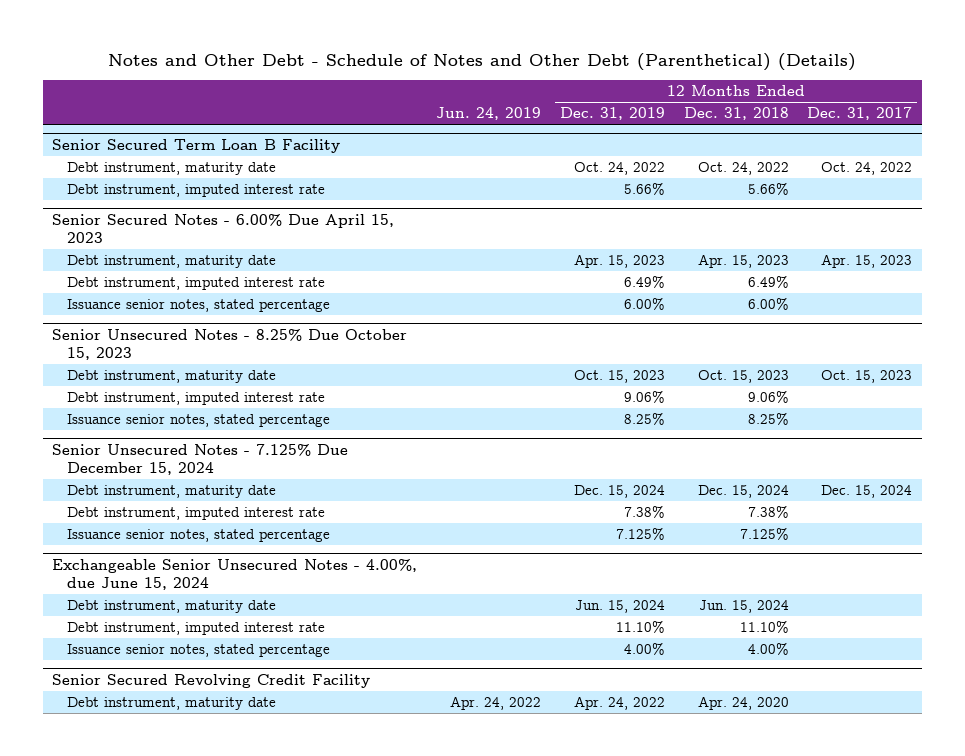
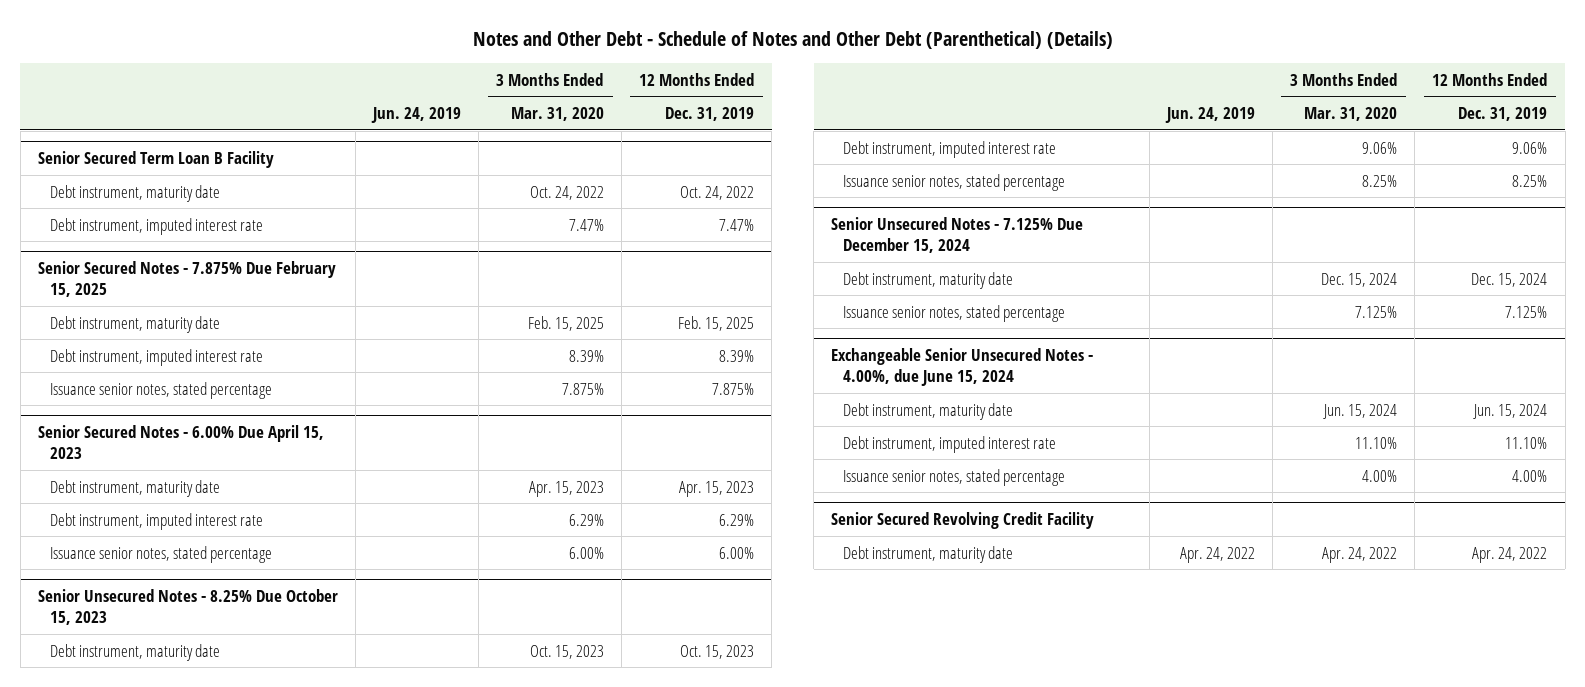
- | Jun. 24, 2019 | 12 Months Ended Dec. 31, 2019 | 12 Months Ended Dec. 31, 2018 | 12 Months Ended Dec. 31, 2017
+ | Jun. 24, 2019 | 3 Months Ended Mar. 31, 2020 | 12 Months Ended Dec. 31, 2019
@ Senior Secured Term Loan B Facility
- Debt instrument, imputed interest rate | | 5.66% | 5.66% |
+ Debt instrument, imputed interest rate | | 7.47% | 7.47%
+ Senior Secured Notes - 7.875% Due February 15, 2025
+ Debt instrument, maturity date | | Feb. 15, 2025 | Feb. 15, 2025
+ Debt instrument, imputed interest rate | | 8.39% | 8.39%
+ Issuance senior notes, stated percentage | | 7.875% | 7.875%
@ Senior Secured Notes - 6.00% Due April 15, 2023
- Debt instrument, imputed interest rate | | 6.49% | 6.49% |
+ Debt instrument, imputed interest rate | | 6.29% | 6.29%
@ Senior Unsecured Notes - 7.125% Due December 15, 2024
- Debt instrument, imputed interest rate | | 7.38% | 7.38% |

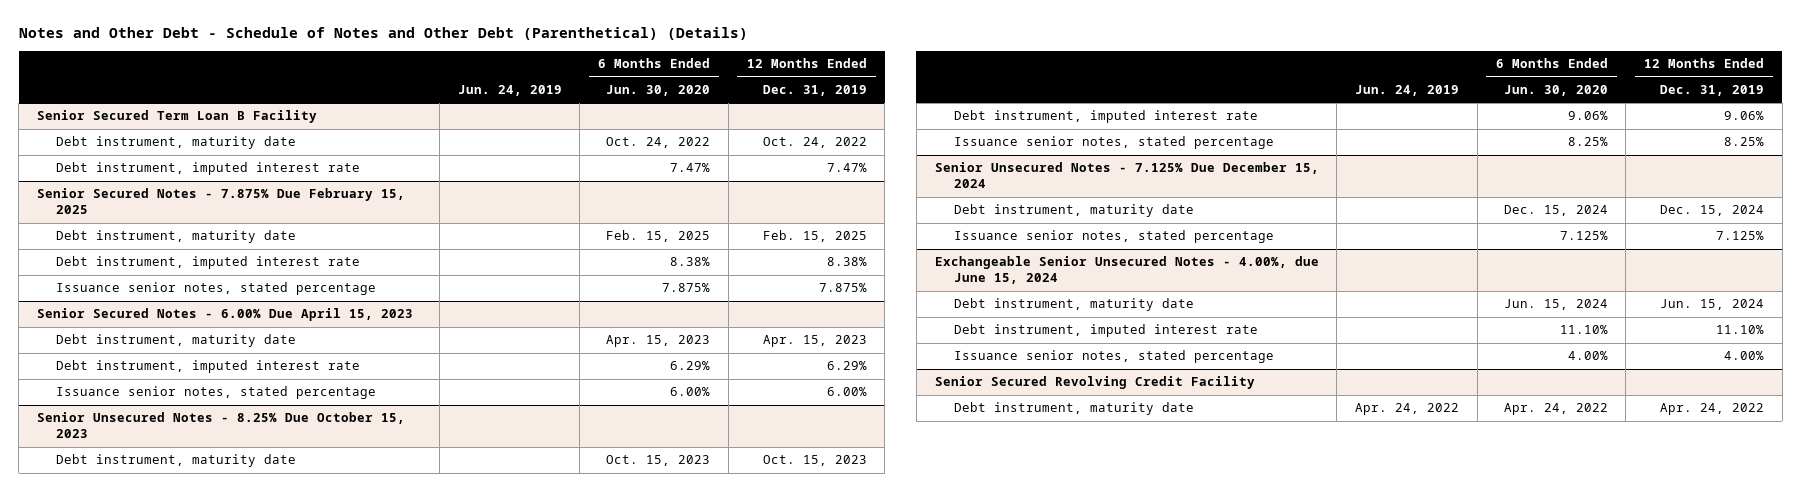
- | Jun. 24, 2019 | 3 Months Ended Mar. 31, 2020 | 12 Months Ended Dec. 31, 2019
+ | Jun. 24, 2019 | 6 Months Ended Jun. 30, 2020 | 12 Months Ended Dec. 31, 2019
@ Senior Secured Notes - 7.875% Due February 15, 2025
- Debt instrument, imputed interest rate | | 8.39% | 8.39%
+ Debt instrument, imputed interest rate | | 8.38% | 8.38%

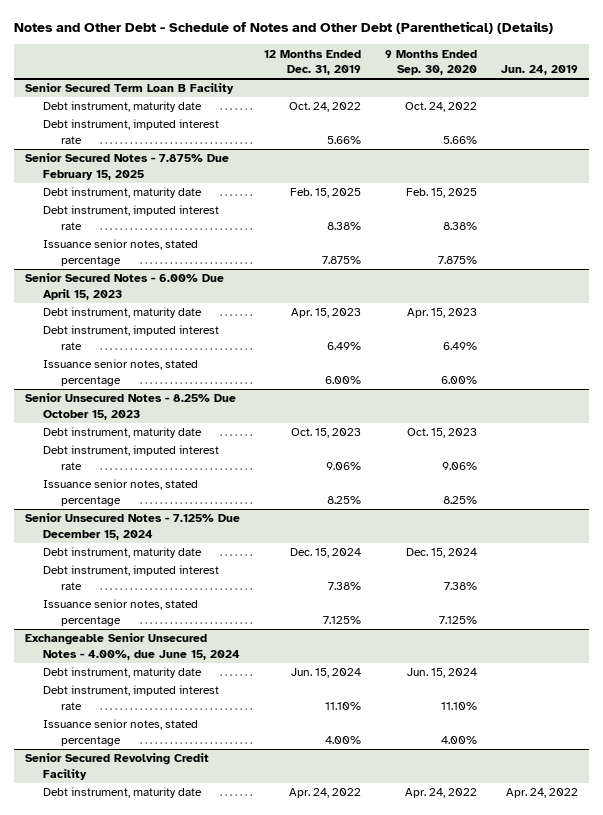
- | Jun. 24, 2019 | 6 Months Ended Jun. 30, 2020 | 12 Months Ended Dec. 31, 2019
+ | 12 Months Ended Dec. 31, 2019 | 9 Months Ended Sep. 30, 2020 | Jun. 24, 2019
@ Senior Secured Term Loan B Facility
- Debt instrument, imputed interest rate | | 7.47% | 7.47%
+ Debt instrument, imputed interest rate | 5.66% | 5.66% |
@ Senior Secured Notes - 6.00% Due April 15, 2023
- Debt instrument, imputed interest rate | | 6.29% | 6.29%
+ Debt instrument, imputed interest rate | 6.49% | 6.49% |
@ Senior Unsecured Notes - 7.125% Due December 15, 2024
+ Debt instrument, imputed interest rate | 7.38% | 7.38% |

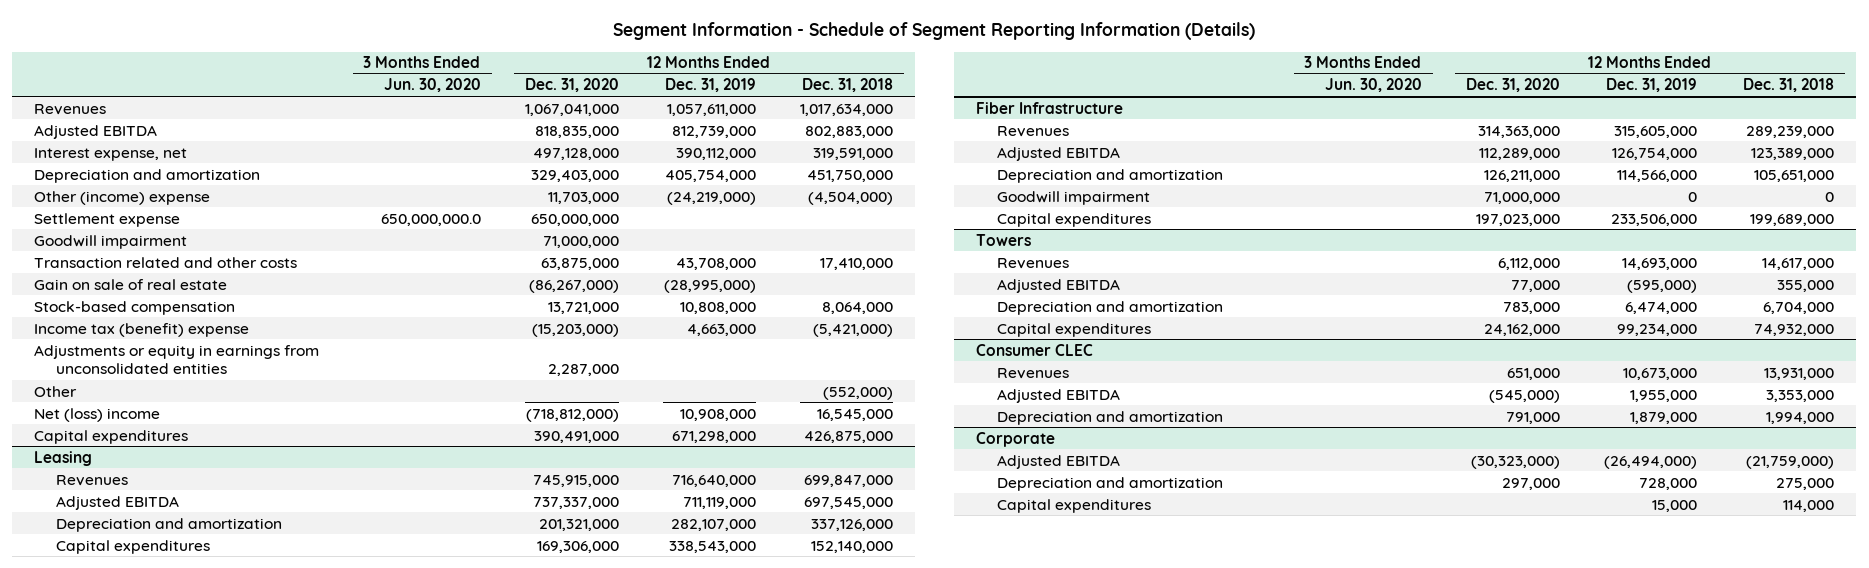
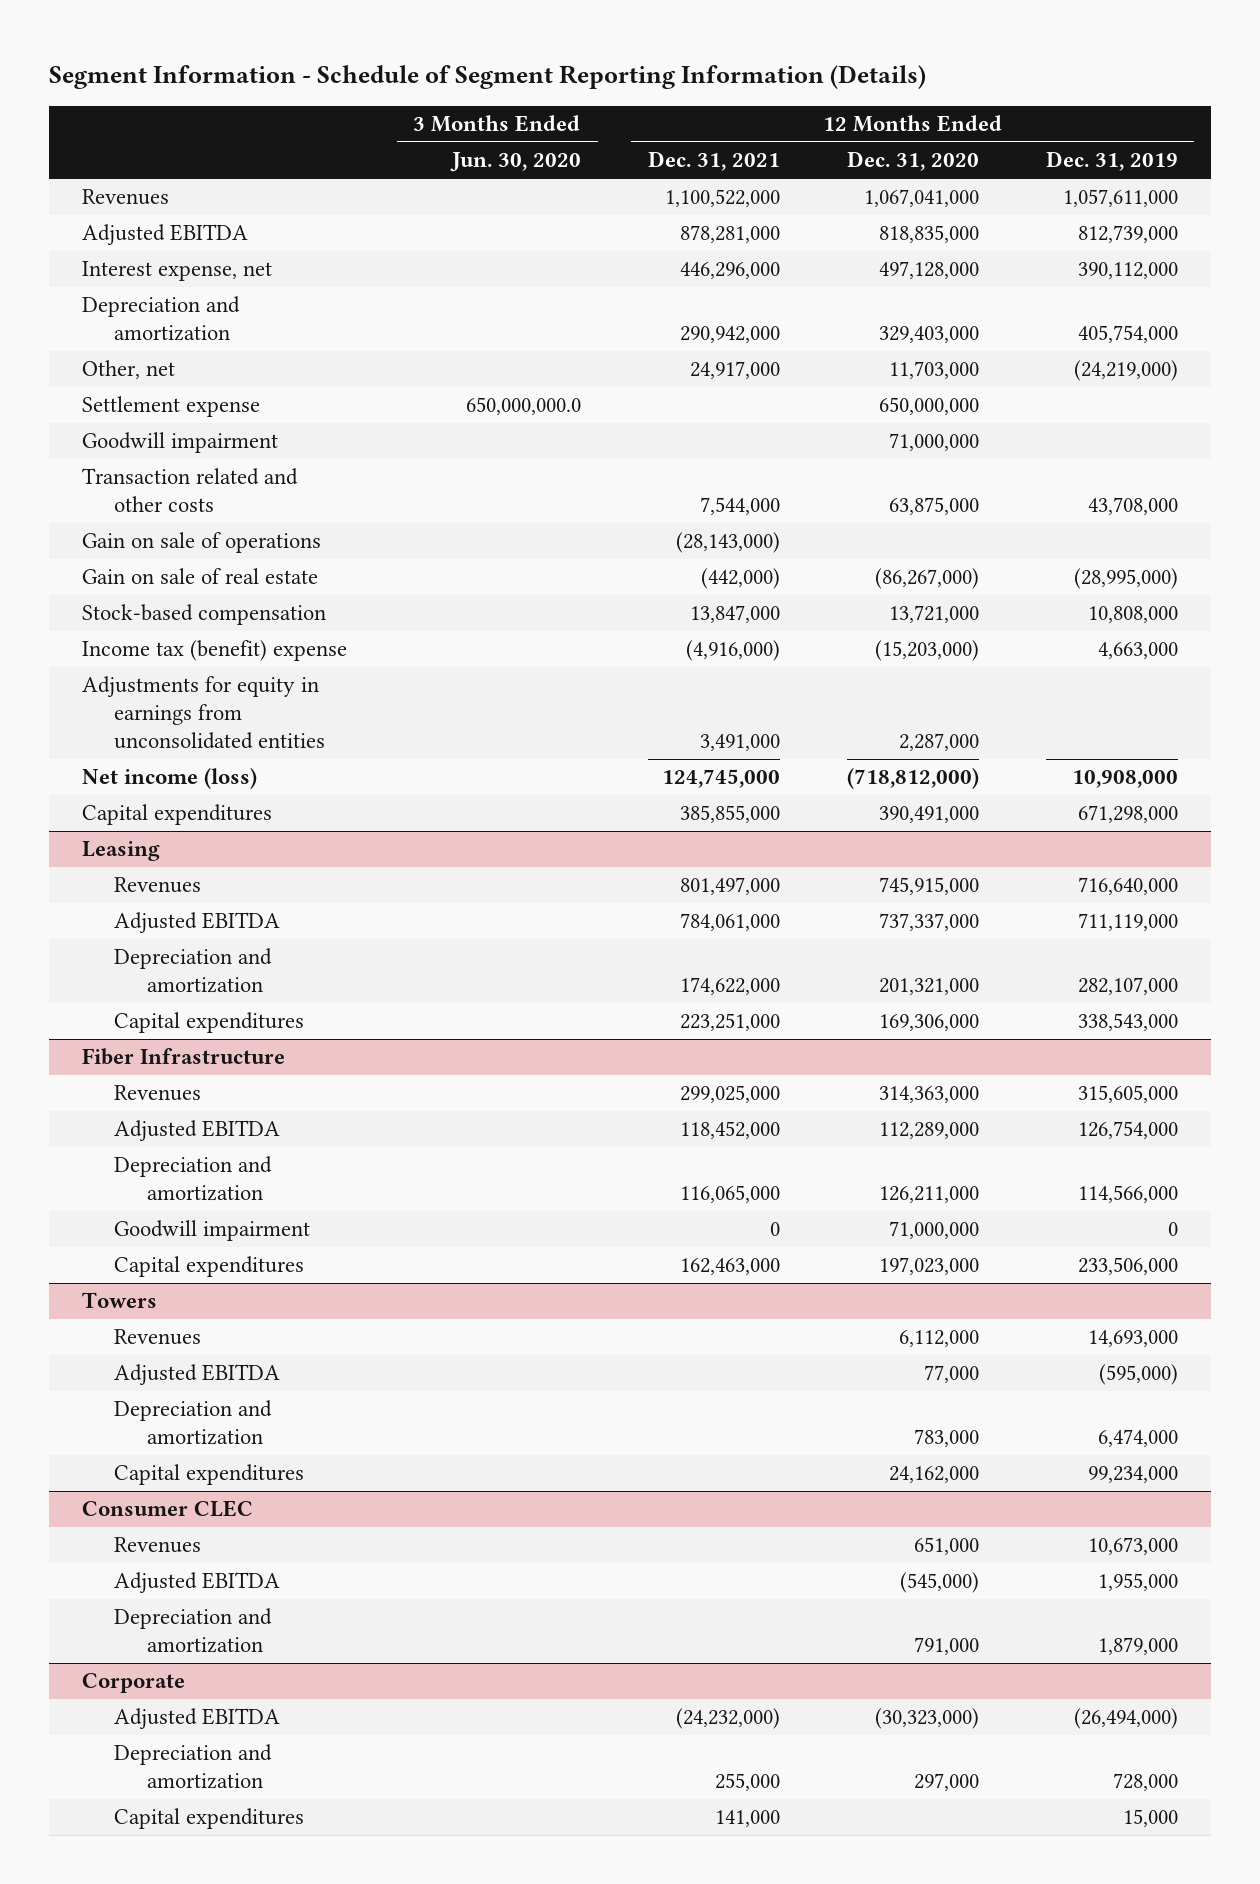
- | 3 Months Ended Jun. 30, 2020 | 12 Months Ended Dec. 31, 2020 | 12 Months Ended Dec. 31, 2019 | 12 Months Ended Dec. 31, 2018
+ | 3 Months Ended Jun. 30, 2020 | 12 Months Ended Dec. 31, 2021 | 12 Months Ended Dec. 31, 2020 | 12 Months Ended Dec. 31, 2019
- Other (income) expense | | 11,703,000 | (24,219,000) | (4,504,000)
+ Other, net | | 24,917,000 | 11,703,000 | (24,219,000)
+ Gain on sale of operations | | (28,143,000) | |
- Adjustments or equity in earnings from unconsolidated entities | | 2,287,000 | |
- Other | | | | (552,000)
- Net (loss) income | | (718,812,000) | 10,908,000 | 16,545,000
+ Adjustments for equity in earnings from unconsolidated entities | | 3,491,000 | 2,287,000 |
+ Net income (loss) | | 124,745,000 | (718,812,000) | 10,908,000

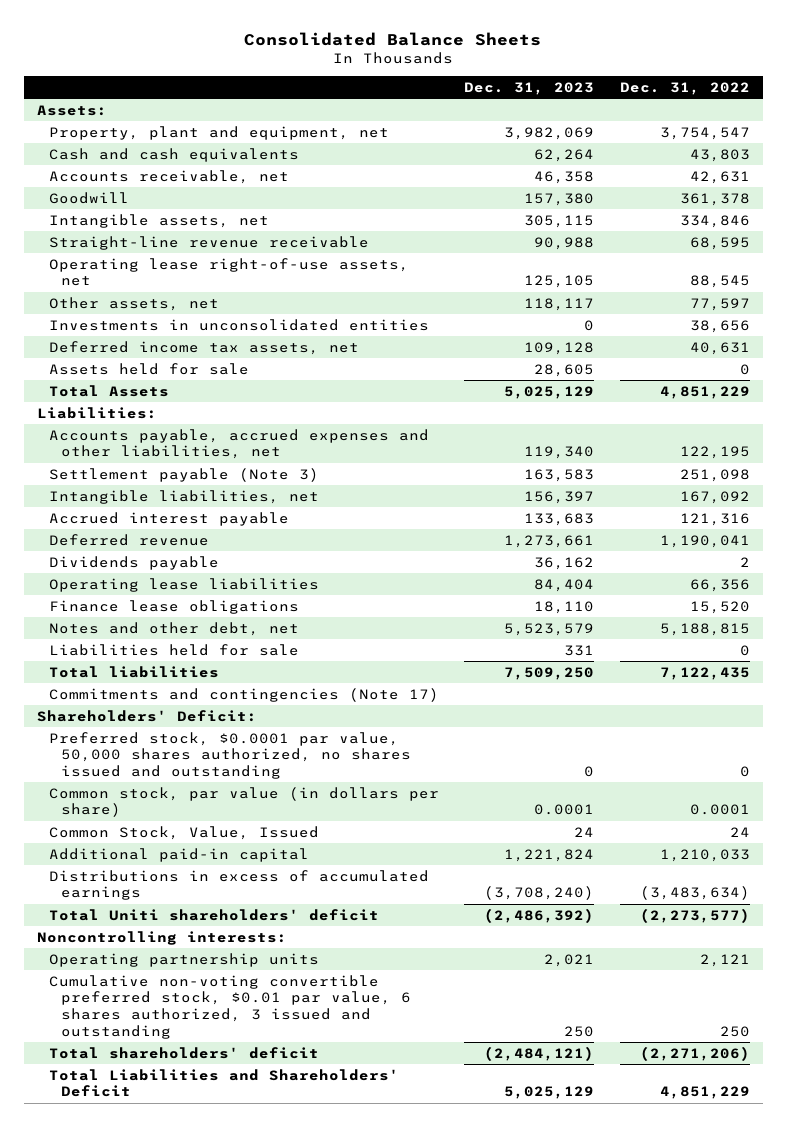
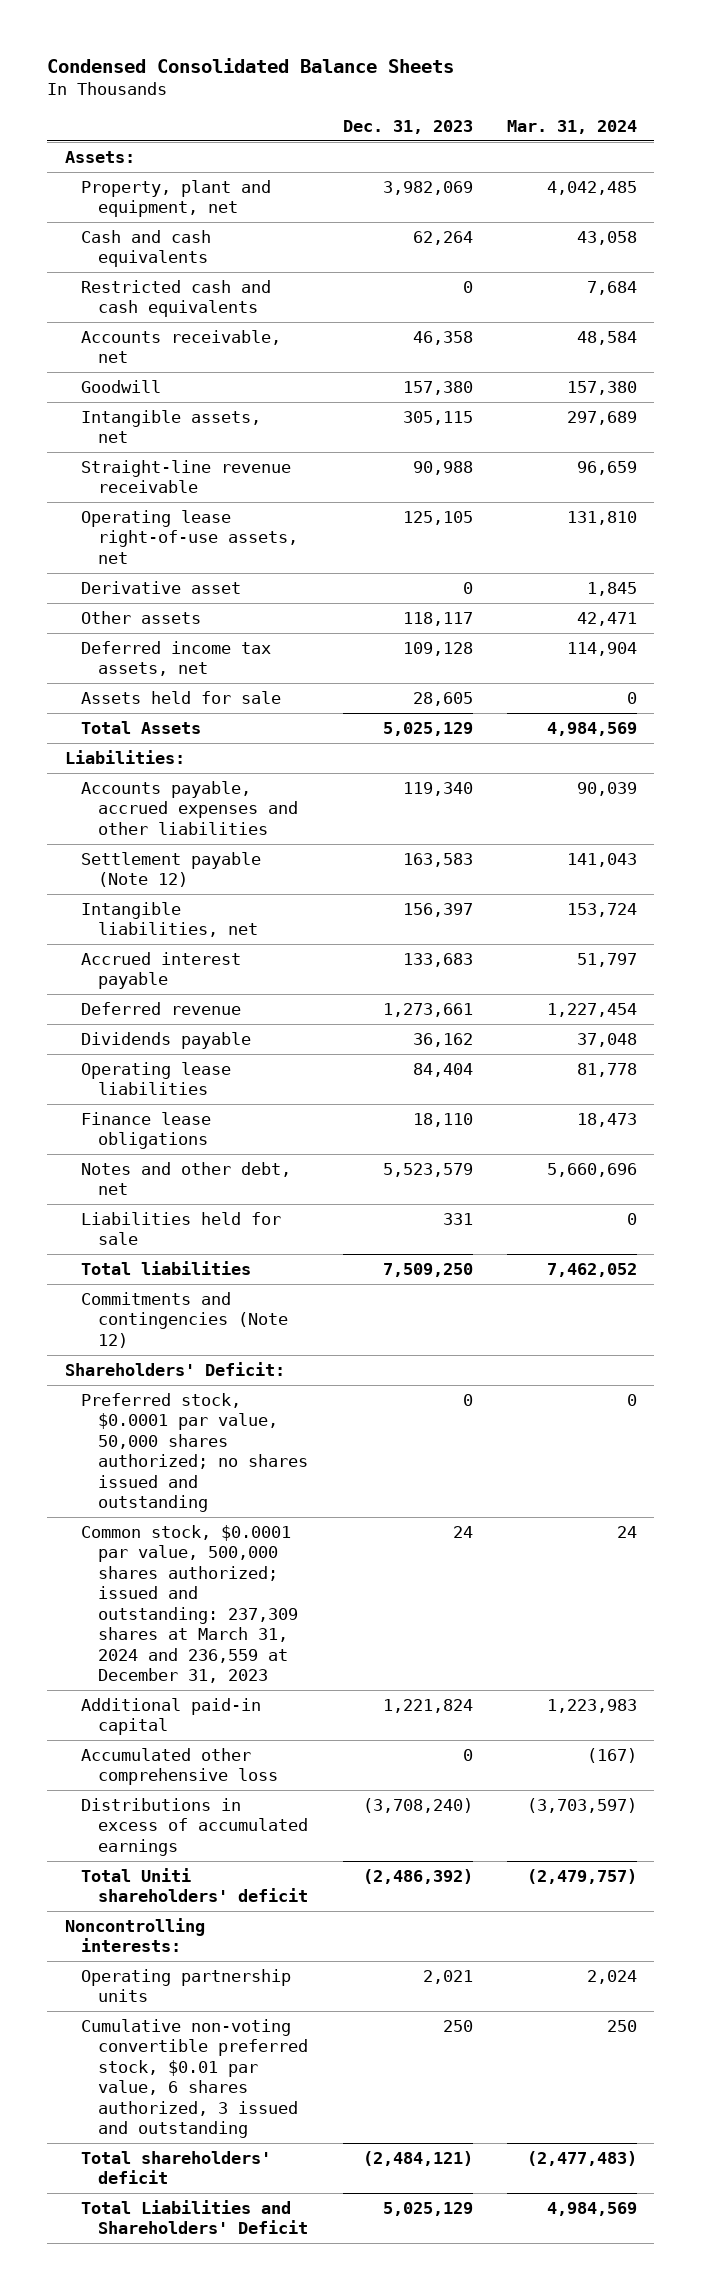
- Consolidated Balance Sheets
+ Condensed Consolidated Balance Sheets
- | Dec. 31, 2023 | Dec. 31, 2022
+ | Dec. 31, 2023 | Mar. 31, 2024
+ Restricted cash and cash equivalents | 0 | 7,684
- Other assets, net | 118,117 | 77,597
- Investments in unconsolidated entities | 0 | 38,656
+ Derivative asset | 0 | 1,845
+ Other assets | 118,117 | 42,471
- Accounts payable, accrued expenses and other liabilities, net | 119,340 | 122,195
- Settlement payable (Note 3) | 163,583 | 251,098
+ Accounts payable, accrued expenses and other liabilities | 119,340 | 90,039
+ Settlement payable (Note 12) | 163,583 | 141,043
- Commitments and contingencies (Note 17)
+ Commitments and contingencies (Note 12)
- Preferred stock, $0.0001 par value, 50,000 shares authorized, no shares issued and outstanding | 0 | 0
- Common stock, par value (in dollars per share) | 0.0001 | 0.0001
- Common Stock, Value, Issued | 24 | 24
+ Preferred stock, $0.0001 par value, 50,000 shares authorized; no shares issued and outstanding | 0 | 0
+ Common stock, $0.0001 par value, 500,000 shares authorized; issued and outstanding: 237,309 shares at March 31, 2024 and 236,559 at December 31, 2023 | 24 | 24
+ Accumulated other comprehensive loss | 0 | (167)

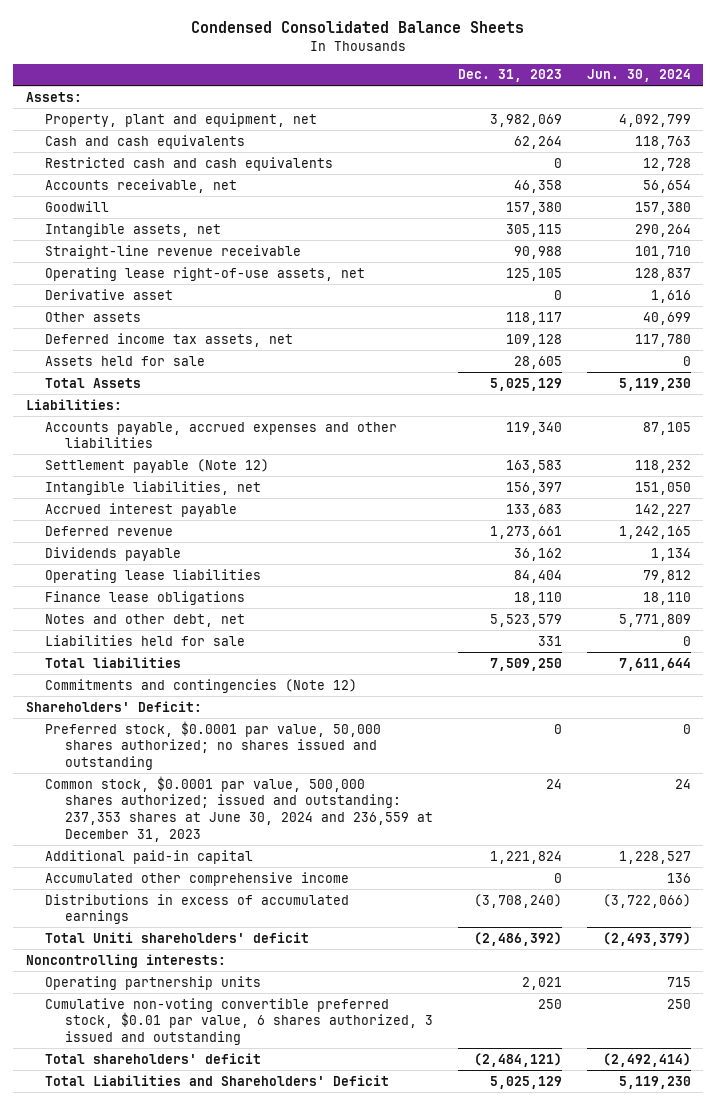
- | Dec. 31, 2023 | Mar. 31, 2024
+ | Dec. 31, 2023 | Jun. 30, 2024
- Common stock, $0.0001 par value, 500,000 shares authorized; issued and outstanding: 237,309 shares at March 31, 2024 and 236,559 at December 31, 2023 | 24 | 24
+ Common stock, $0.0001 par value, 500,000 shares authorized; issued and outstanding: 237,353 shares at June 30, 2024 and 236,559 at December 31, 2023 | 24 | 24
- Accumulated other comprehensive loss | 0 | (167)
+ Accumulated other comprehensive income | 0 | 136

